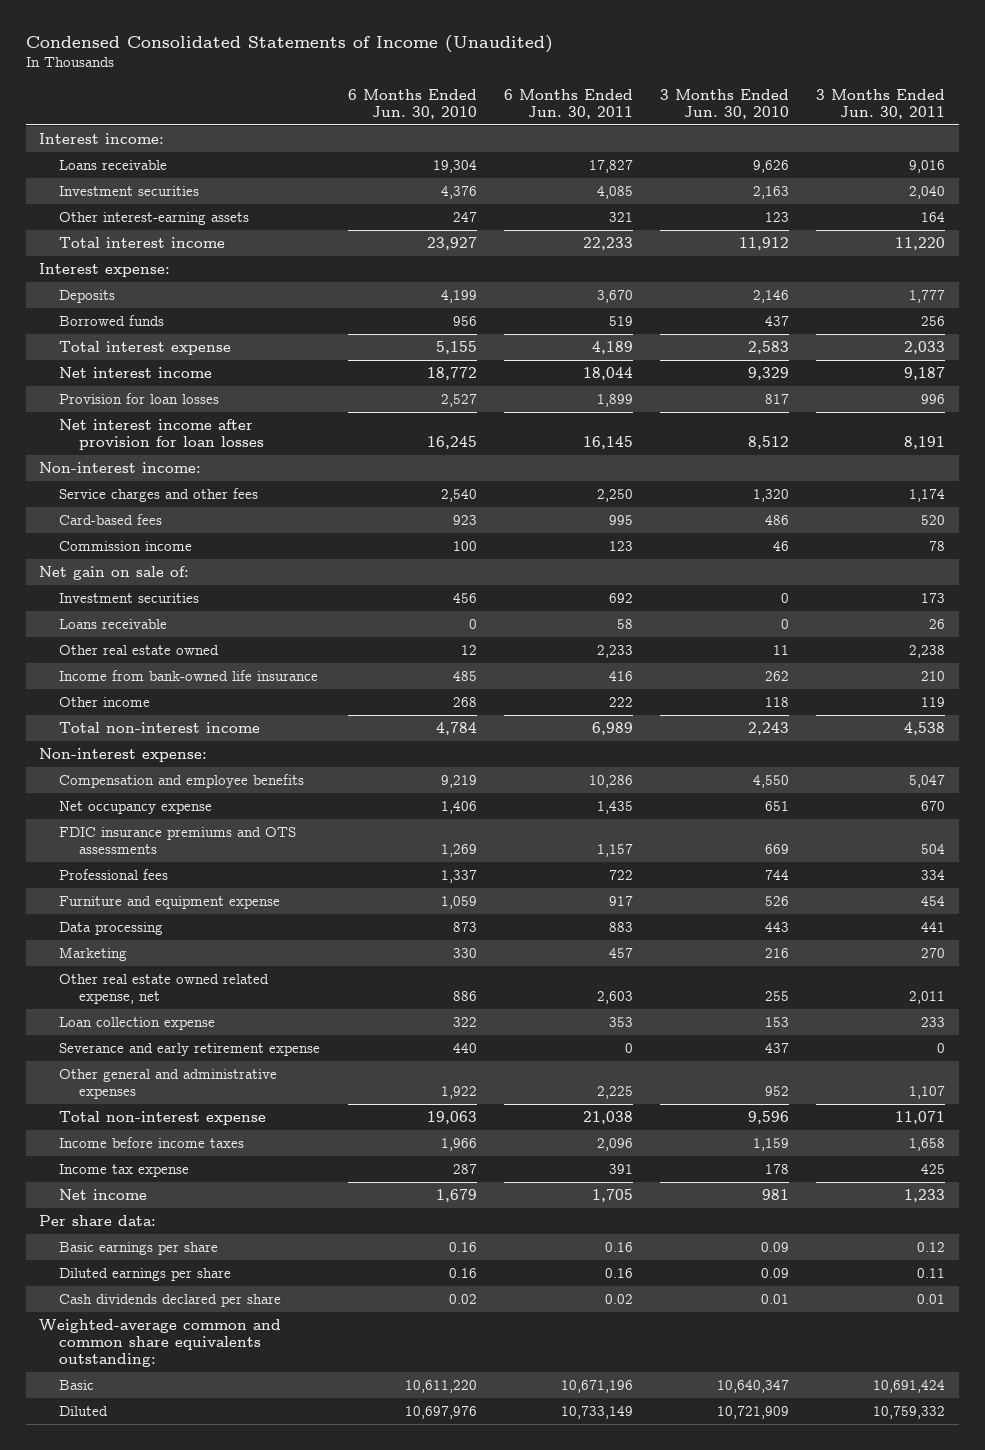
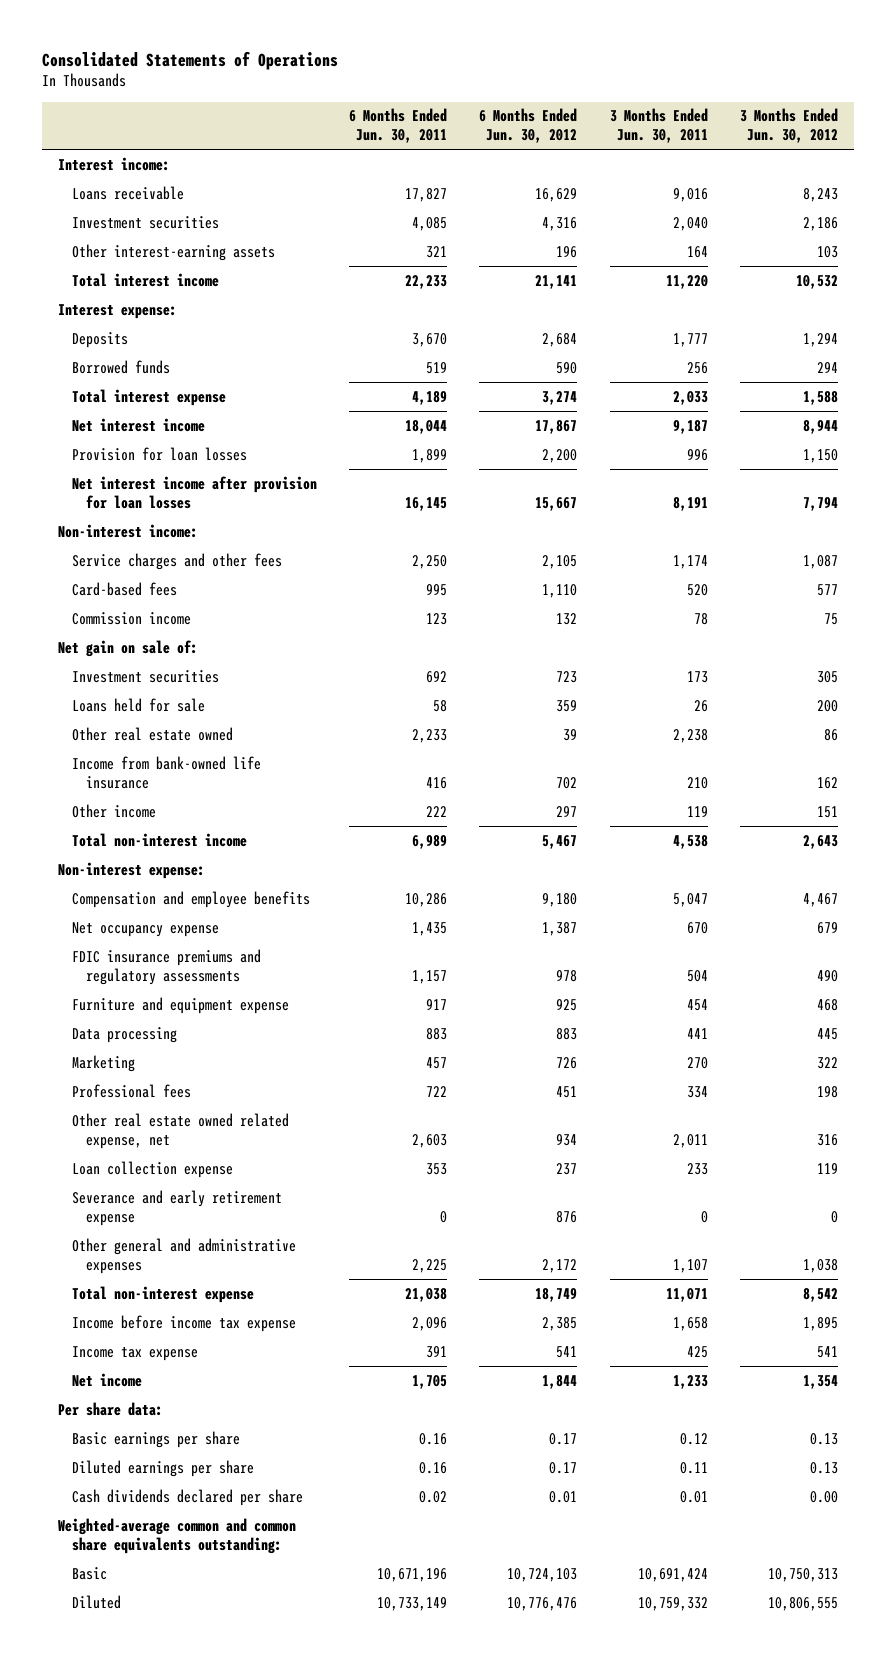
- Condensed Consolidated Statements of Income (Unaudited)
+ Consolidated Statements of Operations
- | 6 Months Ended Jun. 30, 2010 | 6 Months Ended Jun. 30, 2011 | 3 Months Ended Jun. 30, 2010 | 3 Months Ended Jun. 30, 2011
+ | 6 Months Ended Jun. 30, 2011 | 6 Months Ended Jun. 30, 2012 | 3 Months Ended Jun. 30, 2011 | 3 Months Ended Jun. 30, 2012
- Loans receivable | 0 | 58 | 0 | 26
+ Loans held for sale | 58 | 359 | 26 | 200
- FDIC insurance premiums and OTS assessments | 1,269 | 1,157 | 669 | 504
+ FDIC insurance premiums and regulatory assessments | 1,157 | 978 | 504 | 490
moved down: Professional fees | 722 | 451 | 334 | 198
- Income before income taxes | 1,966 | 2,096 | 1,159 | 1,658
+ Income before income tax expense | 2,096 | 2,385 | 1,658 | 1,895

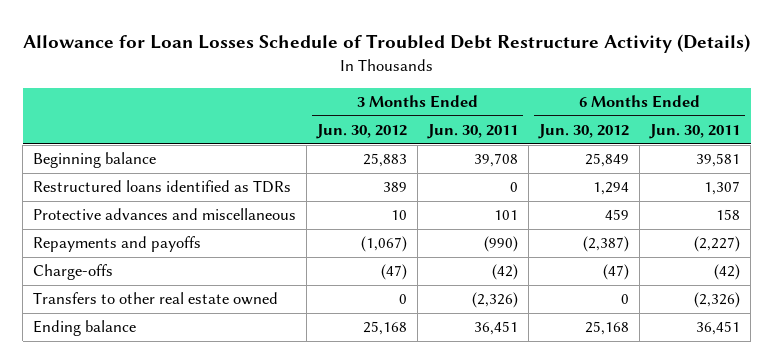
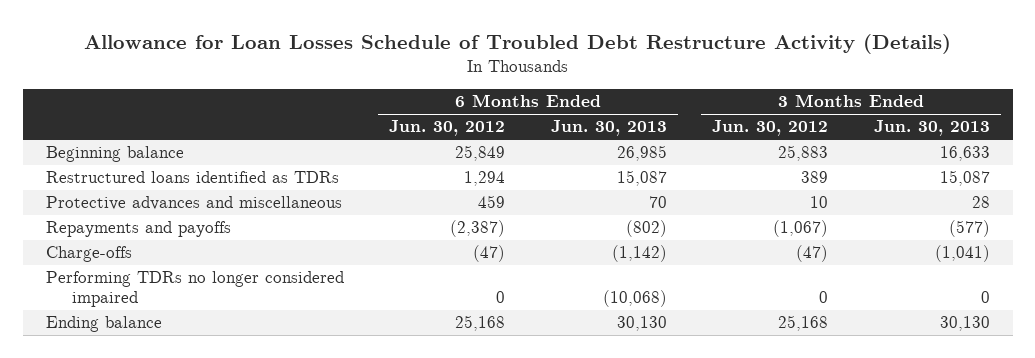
- | 3 Months Ended Jun. 30, 2012 | 3 Months Ended Jun. 30, 2011 | 6 Months Ended Jun. 30, 2012 | 6 Months Ended Jun. 30, 2011
+ | 6 Months Ended Jun. 30, 2012 | 6 Months Ended Jun. 30, 2013 | 3 Months Ended Jun. 30, 2012 | 3 Months Ended Jun. 30, 2013
- Transfers to other real estate owned | 0 | (2,326) | 0 | (2,326)
+ Performing TDRs no longer considered impaired | 0 | (10,068) | 0 | 0

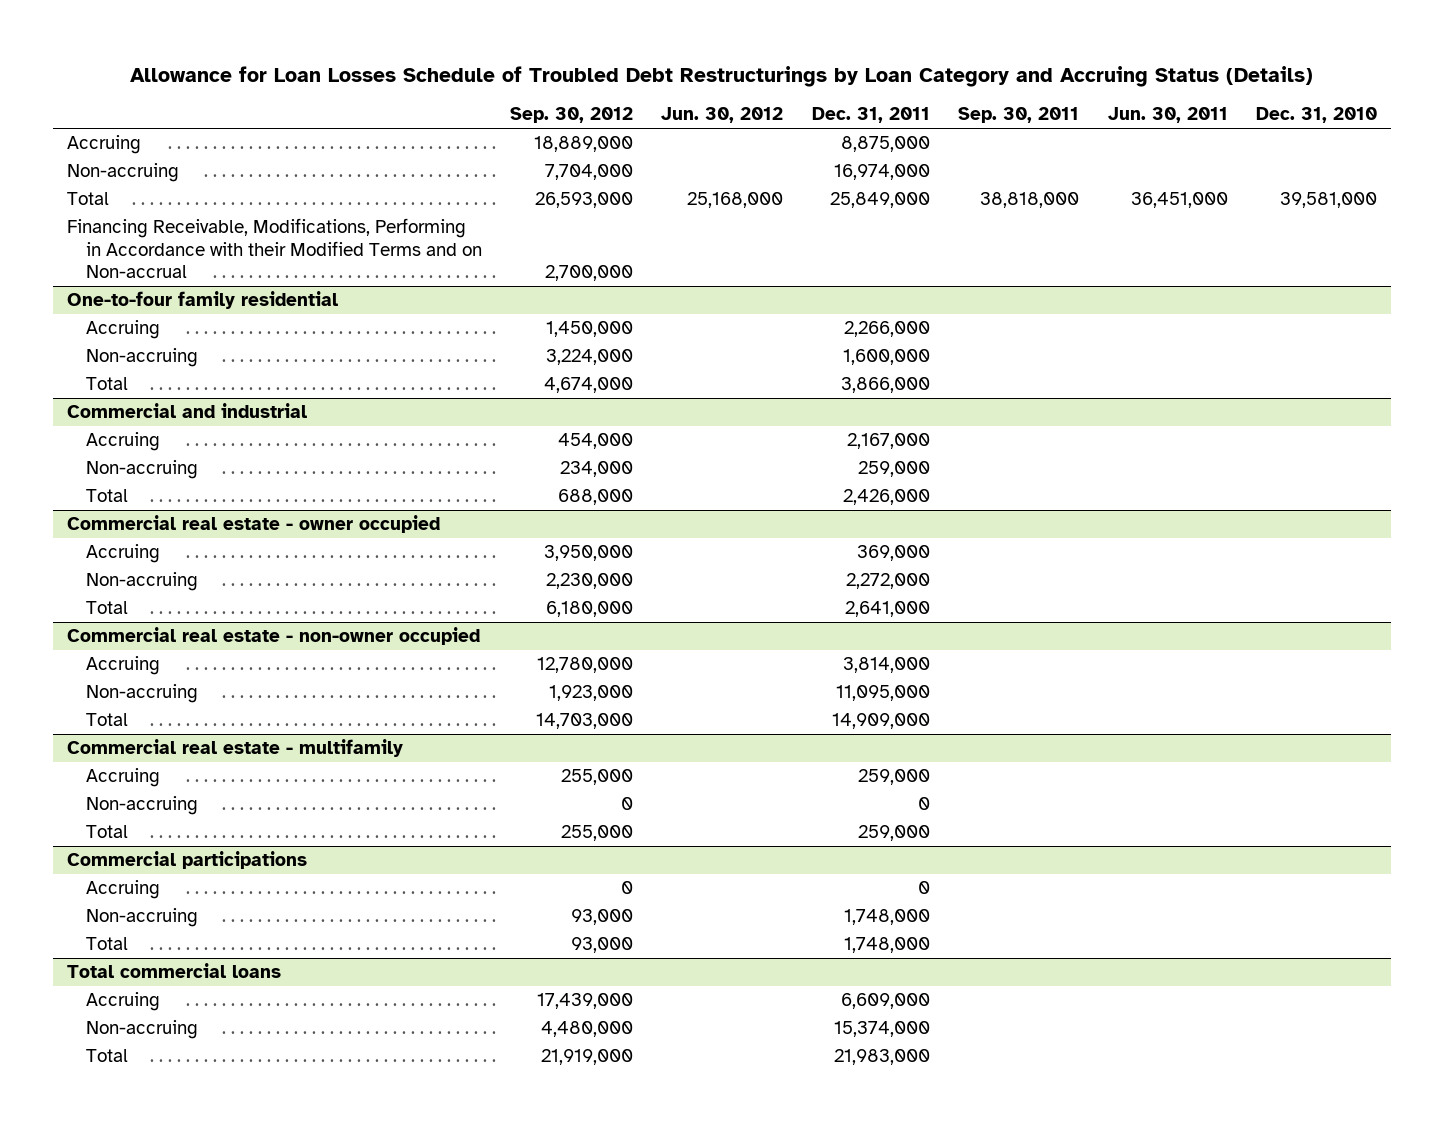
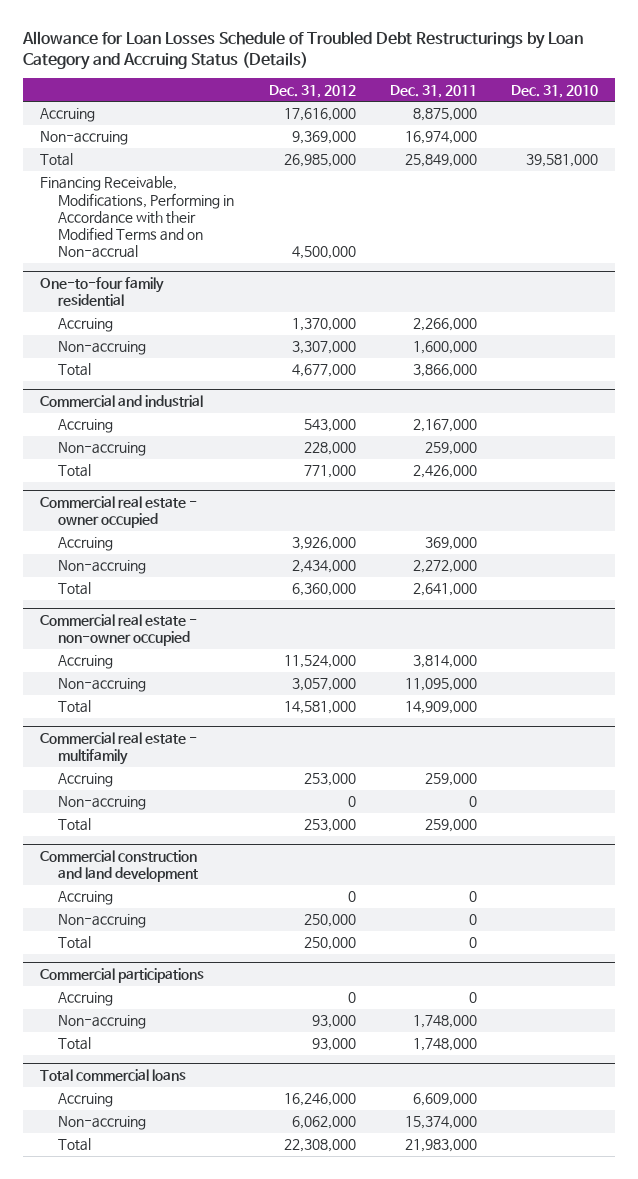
- | Sep. 30, 2012 | Jun. 30, 2012 | Dec. 31, 2011 | Sep. 30, 2011 | Jun. 30, 2011 | Dec. 31, 2010
+ | Dec. 31, 2012 | Dec. 31, 2011 | Dec. 31, 2010
+ Commercial construction and land development
+ Accruing | 0 | 0 |
+ Non-accruing | 250,000 | 0 |
+ Total | 250,000 | 0 |

